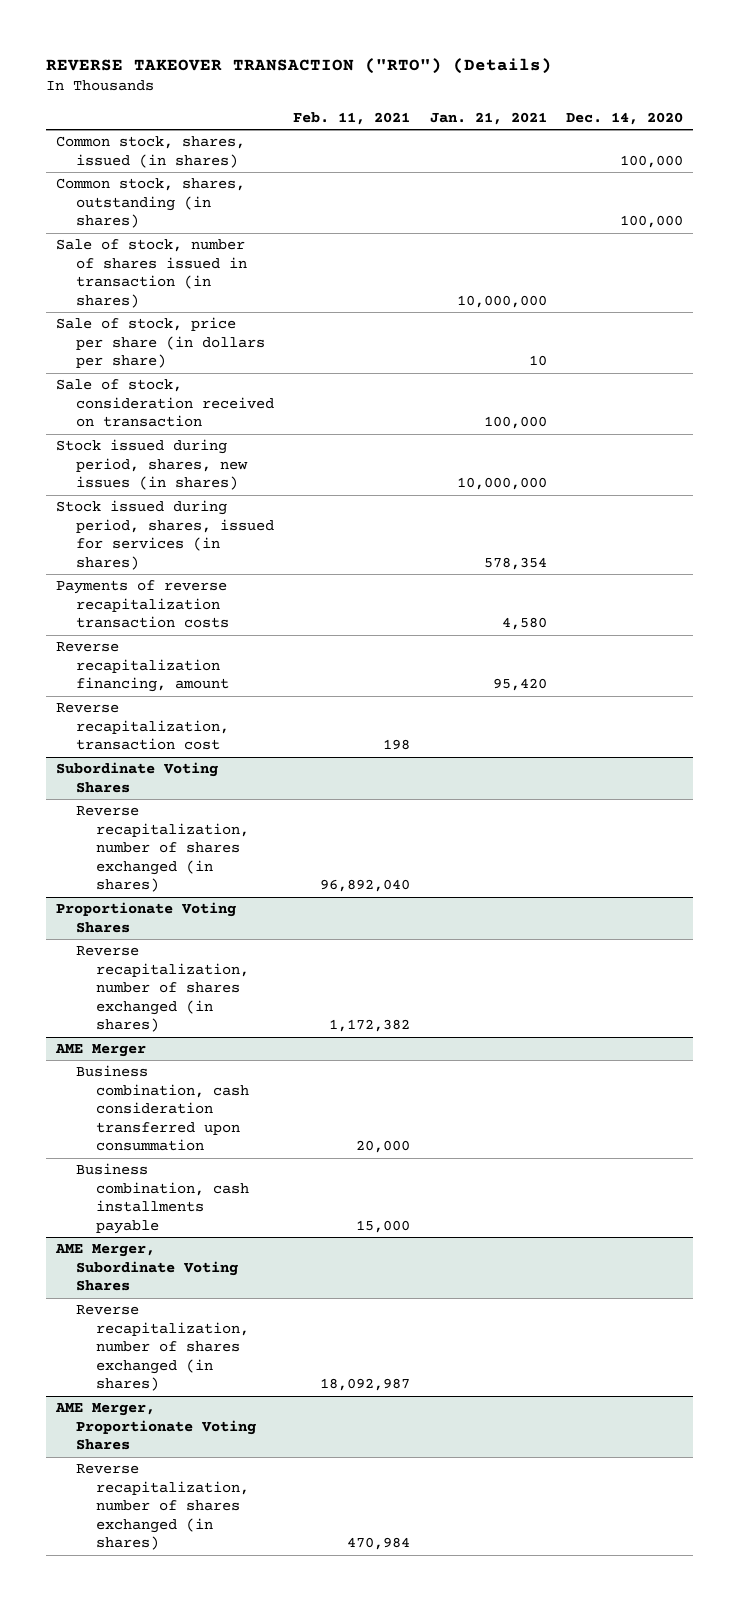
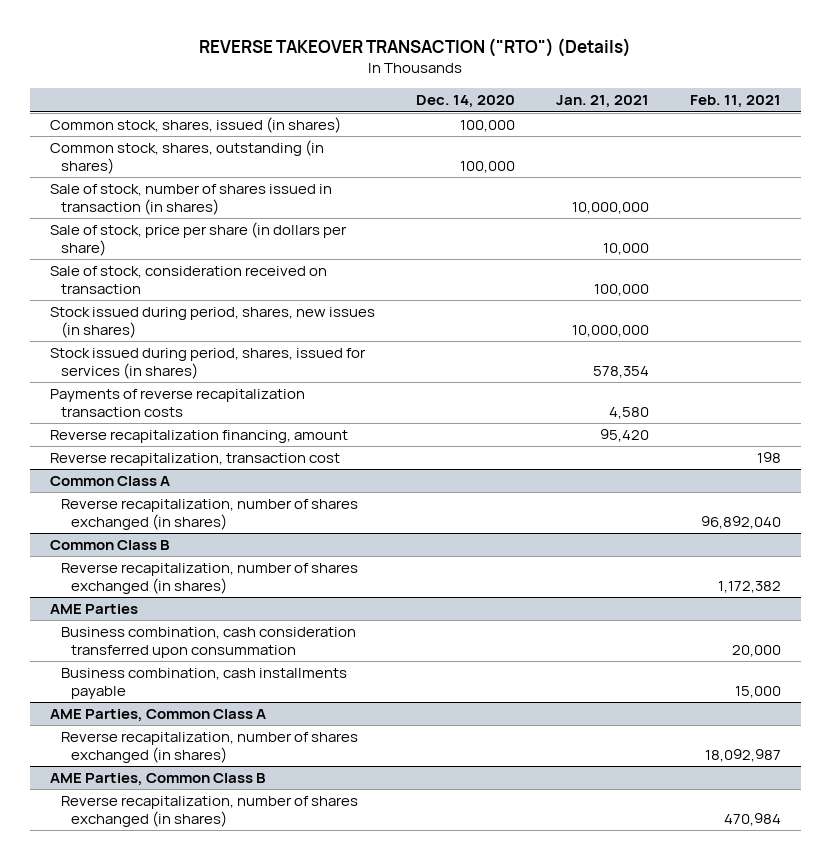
- | Feb. 11, 2021 | Jan. 21, 2021 | Dec. 14, 2020
+ | Dec. 14, 2020 | Jan. 21, 2021 | Feb. 11, 2021
- Sale of stock, price per share (in dollars per share) | | 10 |
+ Sale of stock, price per share (in dollars per share) | | 10,000 |
- Subordinate Voting Shares
+ Common Class A
- Proportionate Voting Shares
+ Common Class B
- AME Merger
+ AME Parties
- AME Merger, Subordinate Voting Shares
+ AME Parties, Common Class A
- AME Merger, Proportionate Voting Shares
+ AME Parties, Common Class B

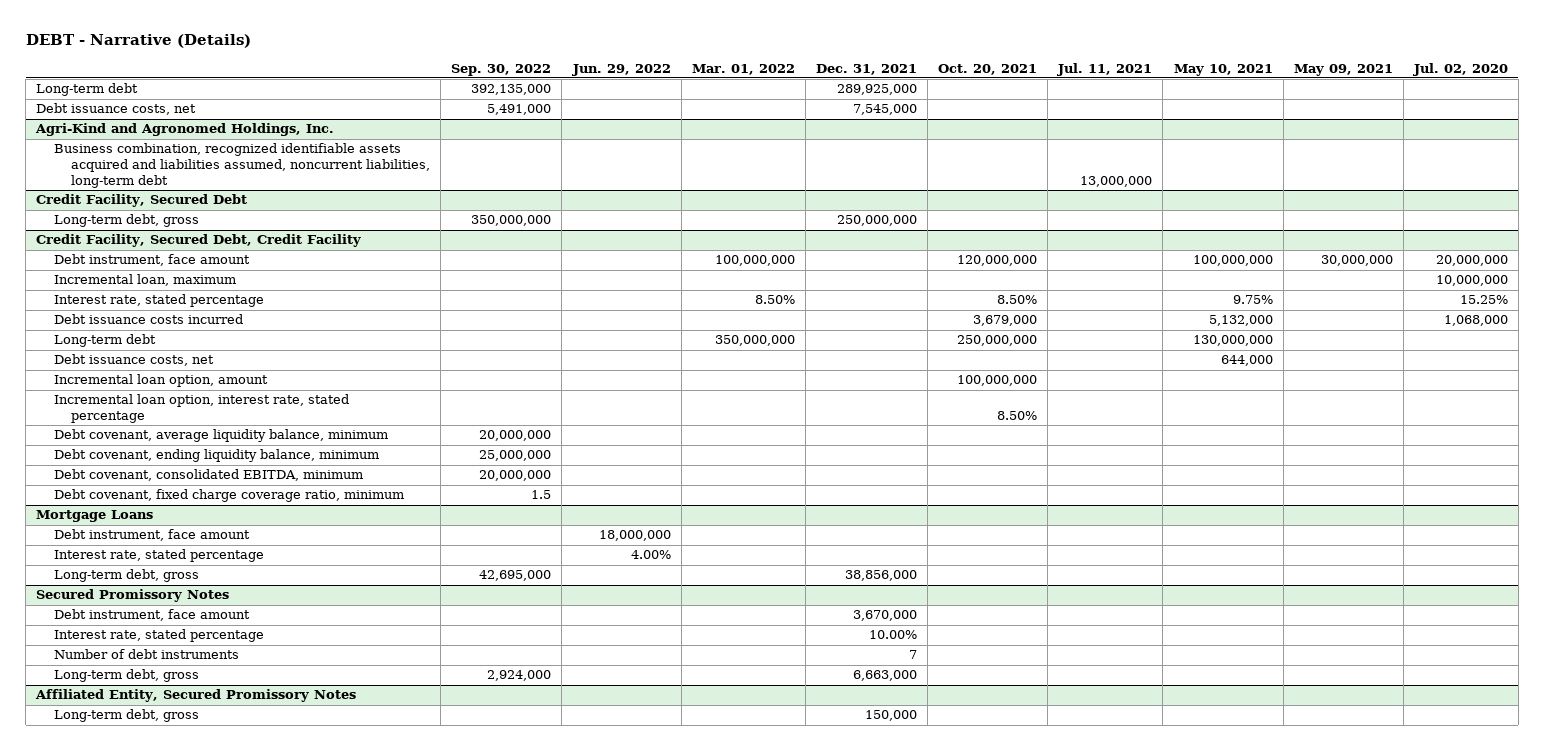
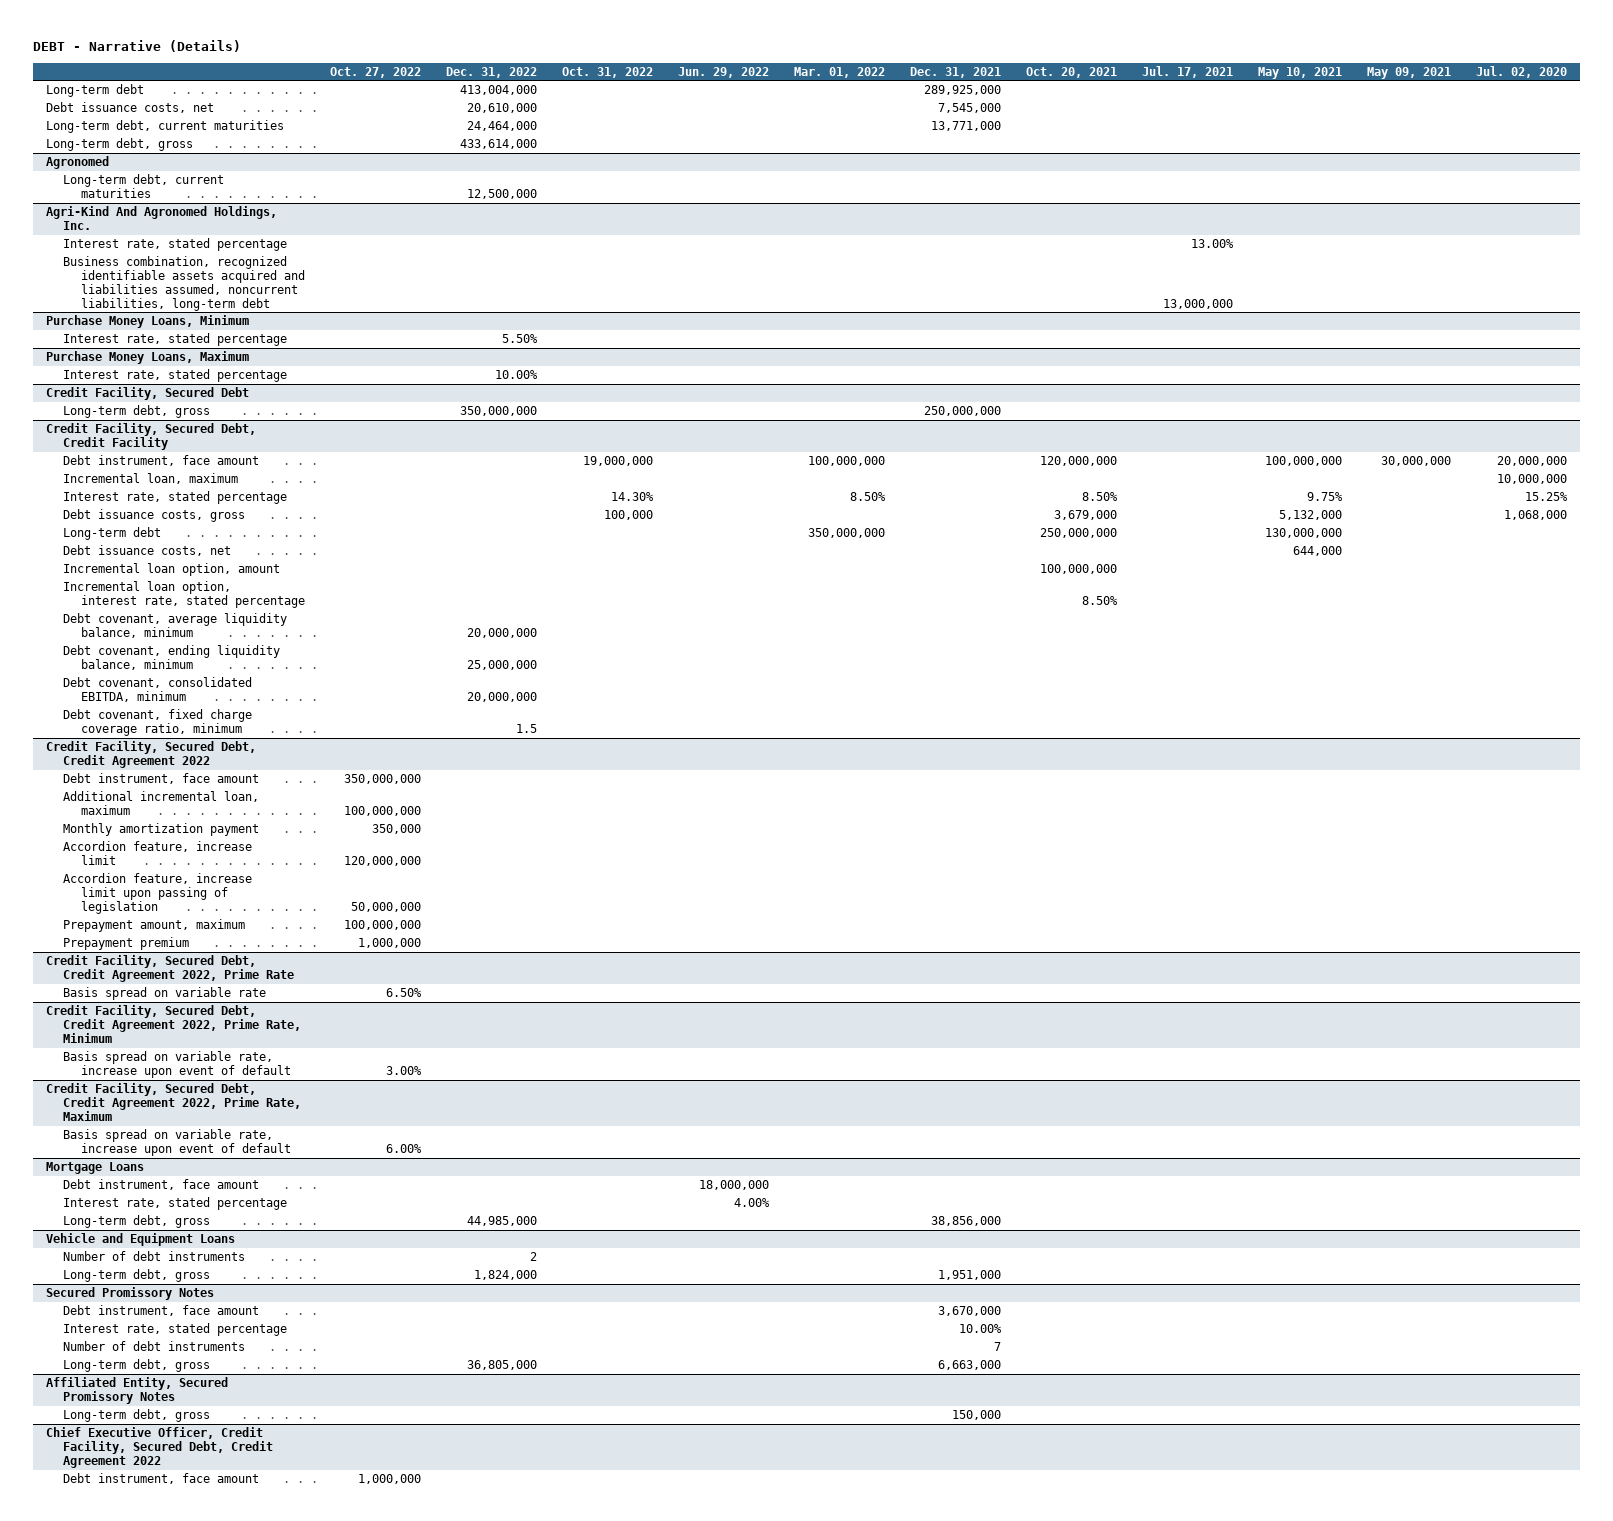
- | Sep. 30, 2022 | Jun. 29, 2022 | Mar. 01, 2022 | Dec. 31, 2021 | Oct. 20, 2021 | Jul. 11, 2021 | May 10, 2021 | May 09, 2021 | Jul. 02, 2020
+ | Oct. 27, 2022 | Dec. 31, 2022 | Oct. 31, 2022 | Jun. 29, 2022 | Mar. 01, 2022 | Dec. 31, 2021 | Oct. 20, 2021 | Jul. 17, 2021 | May 10, 2021 | May 09, 2021 | Jul. 02, 2020
- Agri-Kind and Agronomed Holdings, Inc.
+ Long-term debt, current maturities | | 24,464,000 | | | | 13,771,000 | | | | |
+ Long-term debt, gross | | 433,614,000 | | | | | | | | |
+ Agronomed
+ Long-term debt, current maturities | | 12,500,000 | | | | | | | | |
+ Agri-Kind And Agronomed Holdings, Inc.
+ Interest rate, stated percentage | | | | | | | | 13.00% | | |
+ Purchase Money Loans, Minimum
+ Interest rate, stated percentage | | 5.50% | | | | | | | | |
+ Purchase Money Loans, Maximum
+ Interest rate, stated percentage | | 10.00% | | | | | | | | |
@ Credit Facility, Secured Debt, Credit Facility
- Debt issuance costs incurred | | | | | 3,679,000 | | 5,132,000 | | 1,068,000
+ Debt issuance costs, gross | | | 100,000 | | | | 3,679,000 | | 5,132,000 | | 1,068,000
+ Credit Facility, Secured Debt, Credit Agreement 2022
+ Debt instrument, face amount | 350,000,000 | | | | | | | | | |
+ Additional incremental loan, maximum | 100,000,000 | | | | | | | | | |
+ Monthly amortization payment | 350,000 | | | | | | | | | |
+ Accordion feature, increase limit | 120,000,000 | | | | | | | | | |
+ Accordion feature, increase limit upon passing of legislation | 50,000,000 | | | | | | | | | |
+ Prepayment amount, maximum | 100,000,000 | | | | | | | | | |
+ Prepayment premium | 1,000,000 | | | | | | | | | |
+ Credit Facility, Secured Debt, Credit Agreement 2022, Prime Rate
+ Basis spread on variable rate | 6.50% | | | | | | | | | |
+ Credit Facility, Secured Debt, Credit Agreement 2022, Prime Rate, Minimum
+ Basis spread on variable rate, increase upon event of default | 3.00% | | | | | | | | | |
+ Credit Facility, Secured Debt, Credit Agreement 2022, Prime Rate, Maximum
+ Basis spread on variable rate, increase upon event of default | 6.00% | | | | | | | | | |
+ Vehicle and Equipment Loans
+ Number of debt instruments | | 2 | | | | | | | | |
+ Long-term debt, gross | | 1,824,000 | | | | 1,951,000 | | | | |
+ Chief Executive Officer, Credit Facility, Secured Debt, Credit Agreement 2022
+ Debt instrument, face amount | 1,000,000 | | | | | | | | | |

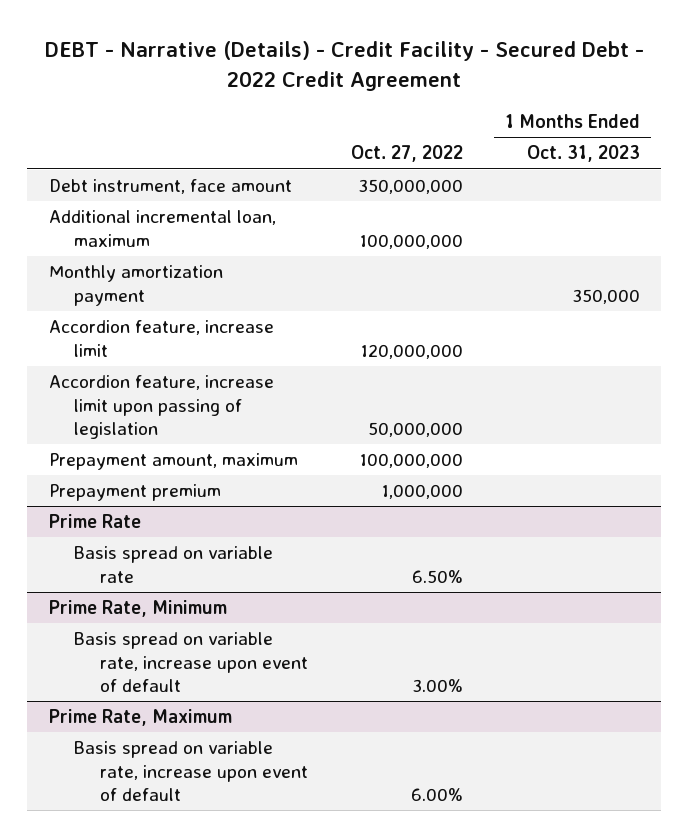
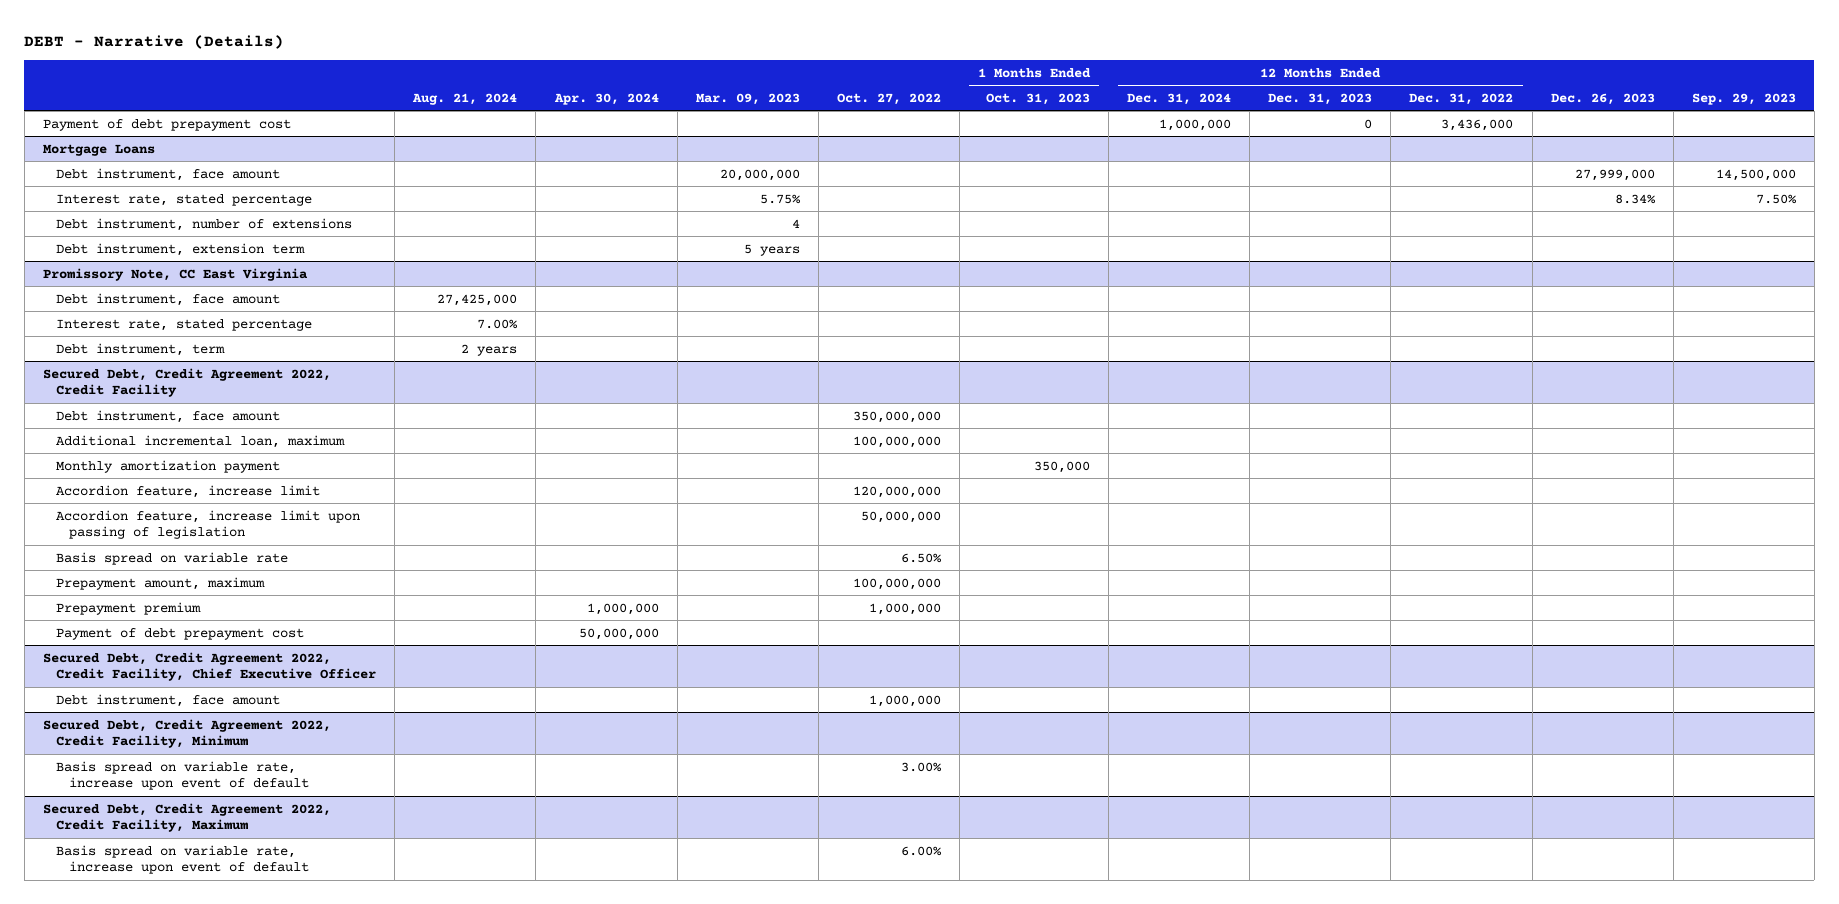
- DEBT - Narrative (Details) - Credit Facility - Secured Debt - 2022 Credit Agreement
+ DEBT - Narrative (Details)
- | Oct. 27, 2022 | 1 Months Ended Oct. 31, 2023
+ | Aug. 21, 2024 | Apr. 30, 2024 | Mar. 09, 2023 | Oct. 27, 2022 | 1 Months Ended Oct. 31, 2023 | 12 Months Ended Dec. 31, 2024 | 12 Months Ended Dec. 31, 2023 | 12 Months Ended Dec. 31, 2022 | Dec. 26, 2023 | Sep. 29, 2023
- Debt instrument, face amount | 350,000,000 |
- Additional incremental loan, maximum | 100,000,000 |
- Monthly amortization payment | | 350,000
- Accordion feature, increase limit | 120,000,000 |
- Accordion feature, increase limit upon passing of legislation | 50,000,000 |
- Prepayment amount, maximum | 100,000,000 |
- Prepayment premium | 1,000,000 |
- Prime Rate
+ Payment of debt prepayment cost | | | | | | 1,000,000 | 0 | 3,436,000 | |
+ Mortgage Loans
+ Debt instrument, face amount | | | 20,000,000 | | | | | | 27,999,000 | 14,500,000
+ Interest rate, stated percentage | | | 5.75% | | | | | | 8.34% | 7.50%
+ Debt instrument, number of extensions | | | 4 | | | | | | |
+ Debt instrument, extension term | | | 5 years | | | | | | |
+ Promissory Note, CC East Virginia
+ Debt instrument, face amount | 27,425,000 | | | | | | | | |
+ Interest rate, stated percentage | 7.00% | | | | | | | | |
+ Debt instrument, term | 2 years | | | | | | | | |
+ Secured Debt, Credit Agreement 2022, Credit Facility
+ Debt instrument, face amount | | | | 350,000,000 | | | | | |
+ Additional incremental loan, maximum | | | | 100,000,000 | | | | | |
+ Monthly amortization payment | | | | | 350,000 | | | | |
+ Accordion feature, increase limit | | | | 120,000,000 | | | | | |
+ Accordion feature, increase limit upon passing of legislation | | | | 50,000,000 | | | | | |
- Prime Rate, Minimum
+ Prepayment amount, maximum | | | | 100,000,000 | | | | | |
+ Prepayment premium | | 1,000,000 | | 1,000,000 | | | | | |
+ Payment of debt prepayment cost | | 50,000,000 | | | | | | | |
+ Secured Debt, Credit Agreement 2022, Credit Facility, Chief Executive Officer
+ Debt instrument, face amount | | | | 1,000,000 | | | | | |
+ Secured Debt, Credit Agreement 2022, Credit Facility, Minimum
- Prime Rate, Maximum
+ Secured Debt, Credit Agreement 2022, Credit Facility, Maximum

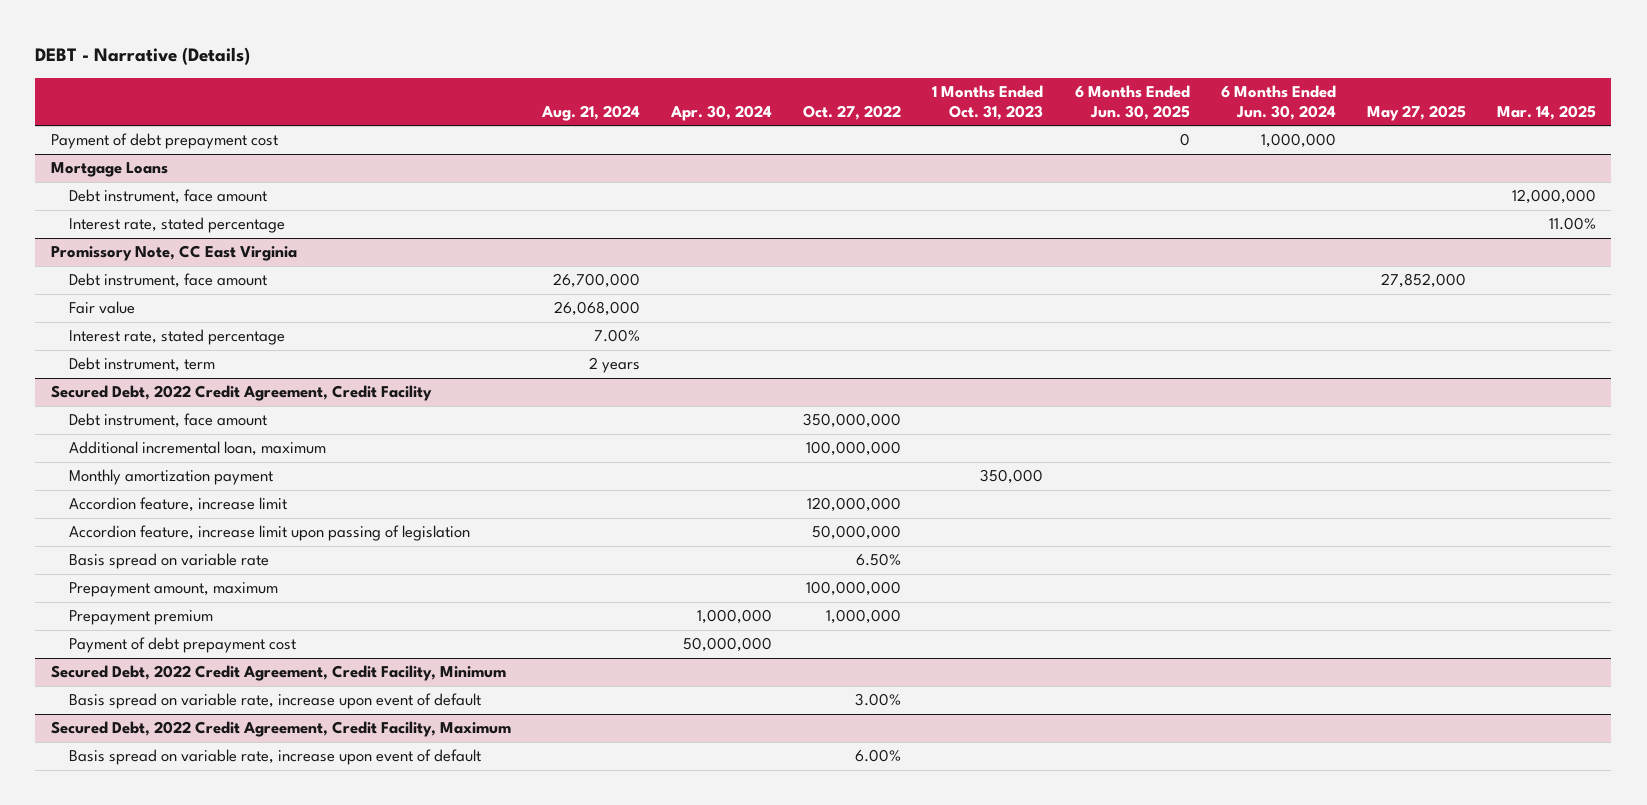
- | Aug. 21, 2024 | Apr. 30, 2024 | Mar. 09, 2023 | Oct. 27, 2022 | 1 Months Ended Oct. 31, 2023 | 12 Months Ended Dec. 31, 2024 | 12 Months Ended Dec. 31, 2023 | 12 Months Ended Dec. 31, 2022 | Dec. 26, 2023 | Sep. 29, 2023
+ | Aug. 21, 2024 | Apr. 30, 2024 | Oct. 27, 2022 | 1 Months Ended Oct. 31, 2023 | 6 Months Ended Jun. 30, 2025 | 6 Months Ended Jun. 30, 2024 | May 27, 2025 | Mar. 14, 2025
@ Mortgage Loans
- Debt instrument, number of extensions | | | 4 | | | | | | |
- Debt instrument, extension term | | | 5 years | | | | | | |
@ Promissory Note, CC East Virginia
- Debt instrument, face amount | 27,425,000 | | | | | | | | |
+ Debt instrument, face amount | 26,700,000 | | | | | | 27,852,000 |
+ Fair value | 26,068,000 | | | | | | |
- Secured Debt, Credit Agreement 2022, Credit Facility
+ Secured Debt, 2022 Credit Agreement, Credit Facility
- Secured Debt, Credit Agreement 2022, Credit Facility, Chief Executive Officer
- Debt instrument, face amount | | | | 1,000,000 | | | | | |
- Secured Debt, Credit Agreement 2022, Credit Facility, Minimum
+ Secured Debt, 2022 Credit Agreement, Credit Facility, Minimum
- Secured Debt, Credit Agreement 2022, Credit Facility, Maximum
+ Secured Debt, 2022 Credit Agreement, Credit Facility, Maximum

